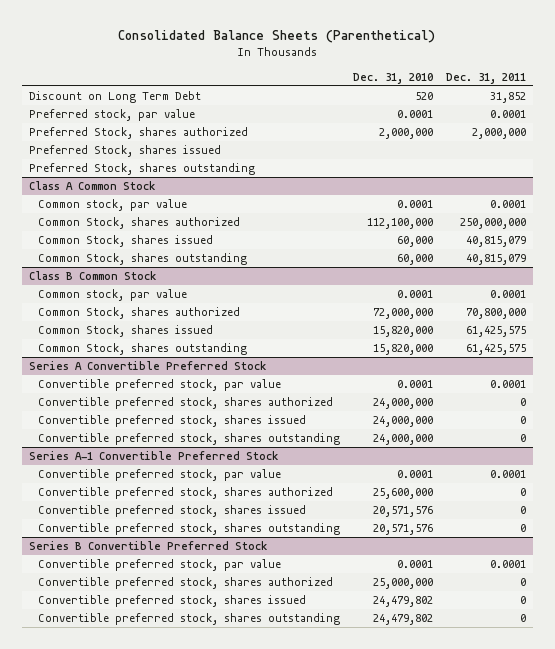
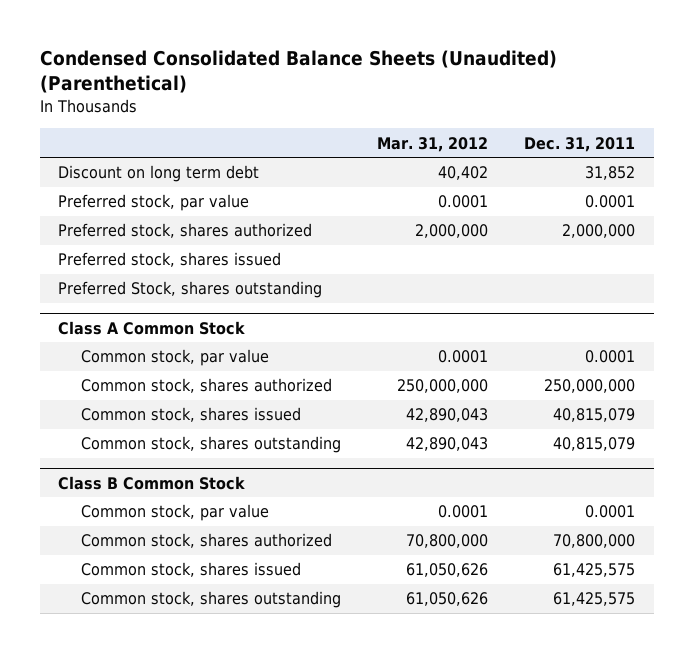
- Consolidated Balance Sheets (Parenthetical)
+ Condensed Consolidated Balance Sheets (Unaudited) (Parenthetical)
- | Dec. 31, 2010 | Dec. 31, 2011
+ | Mar. 31, 2012 | Dec. 31, 2011
- Discount on Long Term Debt | 520 | 31,852
+ Discount on long term debt | 40,402 | 31,852
- Preferred Stock, shares authorized | 2,000,000 | 2,000,000
- Preferred Stock, shares issued
+ Preferred stock, shares authorized | 2,000,000 | 2,000,000
+ Preferred stock, shares issued
@ Class A Common Stock
- Common Stock, shares authorized | 112,100,000 | 250,000,000
- Common Stock, shares issued | 60,000 | 40,815,079
- Common Stock, shares outstanding | 60,000 | 40,815,079
+ Common stock, shares authorized | 250,000,000 | 250,000,000
+ Common stock, shares issued | 42,890,043 | 40,815,079
+ Common stock, shares outstanding | 42,890,043 | 40,815,079
@ Class B Common Stock
- Common Stock, shares authorized | 72,000,000 | 70,800,000
- Common Stock, shares issued | 15,820,000 | 61,425,575
- Common Stock, shares outstanding | 15,820,000 | 61,425,575
- Series A Convertible Preferred Stock
- Convertible preferred stock, par value | 0.0001 | 0.0001
- Convertible preferred stock, shares authorized | 24,000,000 | 0
- Convertible preferred stock, shares issued | 24,000,000 | 0
- Convertible preferred stock, shares outstanding | 24,000,000 | 0
- Series A-1 Convertible Preferred Stock
- Convertible preferred stock, par value | 0.0001 | 0.0001
- Convertible preferred stock, shares authorized | 25,600,000 | 0
- Convertible preferred stock, shares issued | 20,571,576 | 0
- Convertible preferred stock, shares outstanding | 20,571,576 | 0
- Series B Convertible Preferred Stock
- Convertible preferred stock, par value | 0.0001 | 0.0001
- Convertible preferred stock, shares authorized | 25,000,000 | 0
- Convertible preferred stock, shares issued | 24,479,802 | 0
- Convertible preferred stock, shares outstanding | 24,479,802 | 0
@ Class B Common Stock
+ Common stock, shares authorized | 70,800,000 | 70,800,000
+ Common stock, shares issued | 61,050,626 | 61,425,575
+ Common stock, shares outstanding | 61,050,626 | 61,425,575

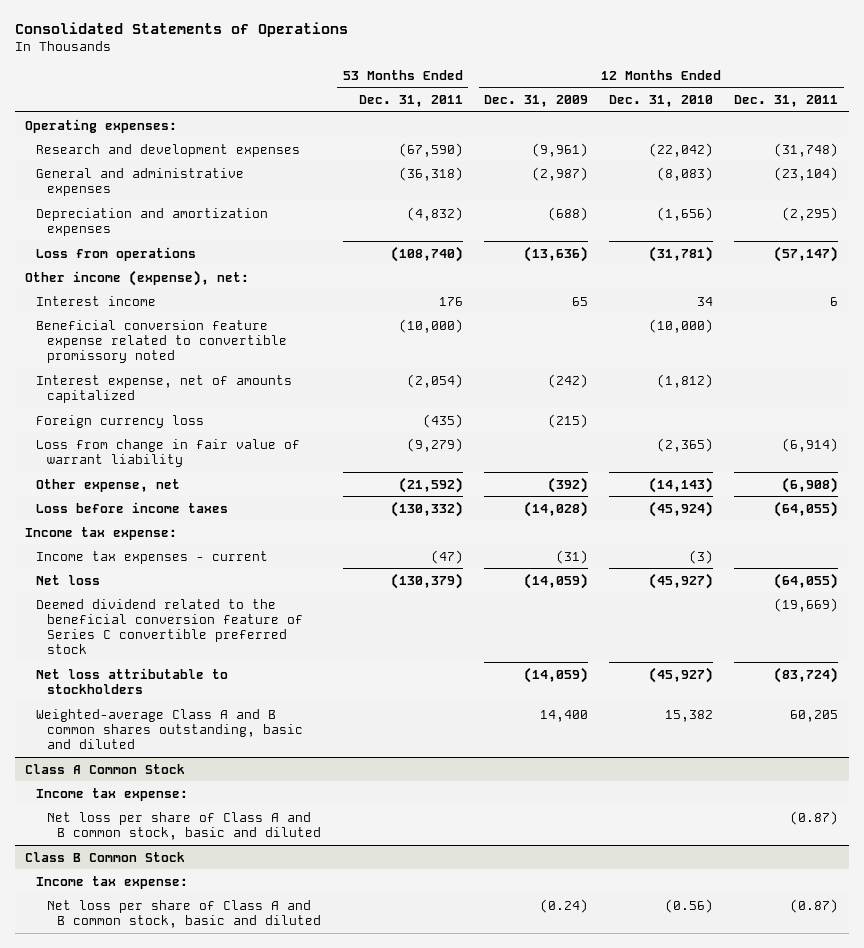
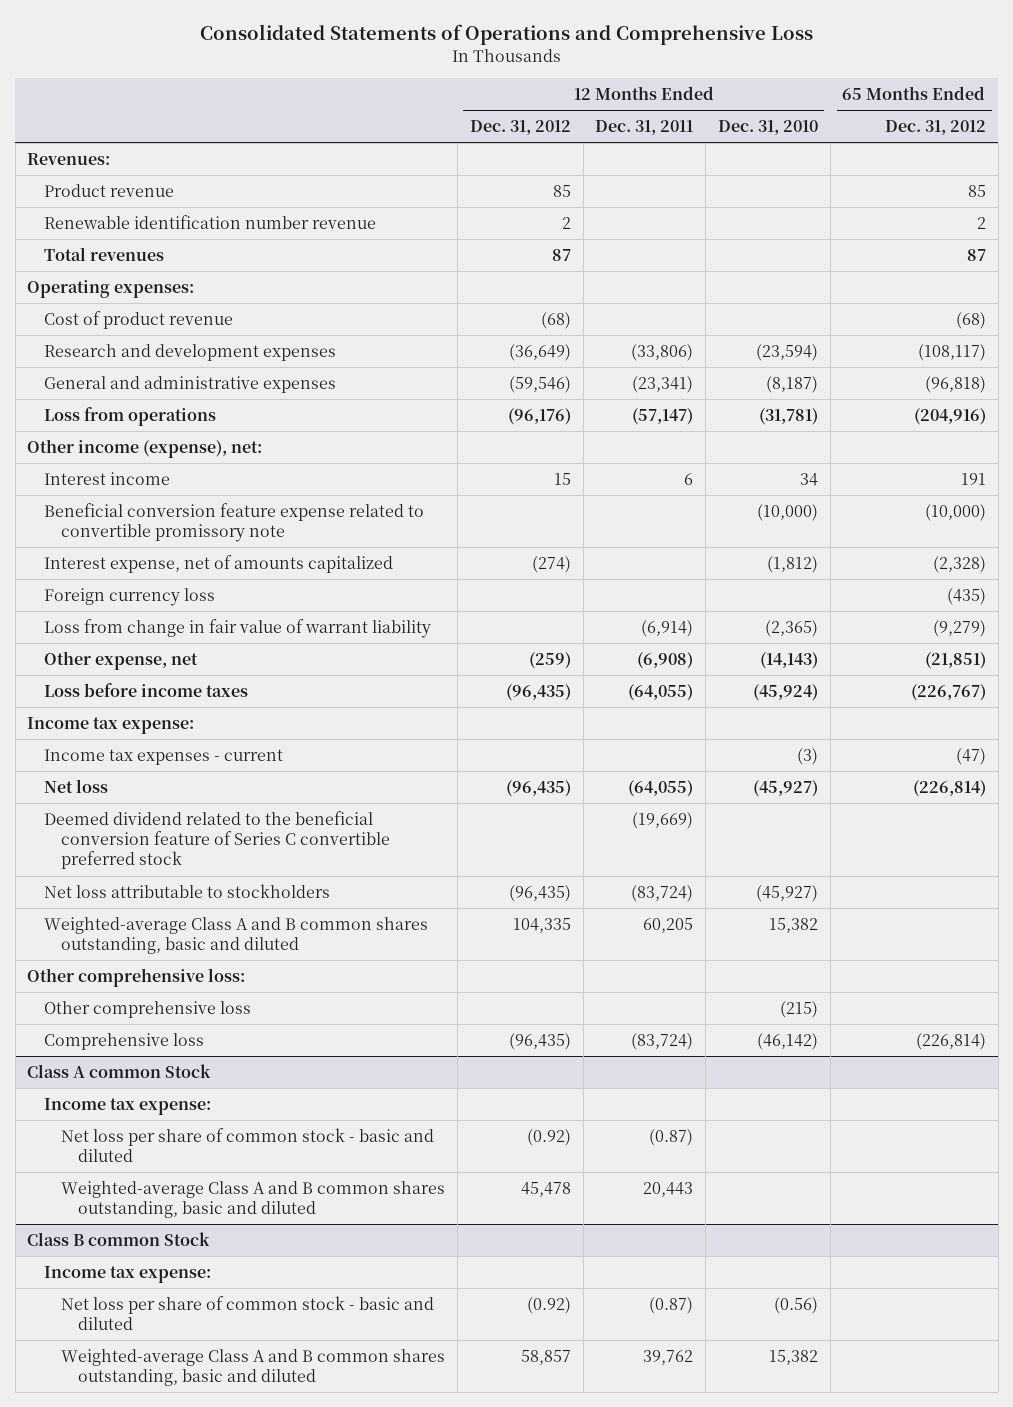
- Consolidated Statements of Operations
+ Consolidated Statements of Operations and Comprehensive Loss
- | 53 Months Ended Dec. 31, 2011 | 12 Months Ended Dec. 31, 2009 | 12 Months Ended Dec. 31, 2010 | 12 Months Ended Dec. 31, 2011
+ | 12 Months Ended Dec. 31, 2012 | 12 Months Ended Dec. 31, 2011 | 12 Months Ended Dec. 31, 2010 | 65 Months Ended Dec. 31, 2012
+ Revenues:
+ Product revenue | 85 | | | 85
+ Renewable identification number revenue | 2 | | | 2
+ Total revenues | 87 | | | 87
- Research and development expenses | (67,590) | (9,961) | (22,042) | (31,748)
- General and administrative expenses | (36,318) | (2,987) | (8,083) | (23,104)
- Depreciation and amortization expenses | (4,832) | (688) | (1,656) | (2,295)
+ Cost of product revenue | (68) | | | (68)
+ Research and development expenses | (36,649) | (33,806) | (23,594) | (108,117)
+ General and administrative expenses | (59,546) | (23,341) | (8,187) | (96,818)
- Beneficial conversion feature expense related to convertible promissory noted | (10,000) | | (10,000) |
+ Beneficial conversion feature expense related to convertible promissory note | | | (10,000) | (10,000)
- Class A Common Stock
+ Other comprehensive loss:
+ Other comprehensive loss | | | (215) |
+ Comprehensive loss | (96,435) | (83,724) | (46,142) | (226,814)
+ Class A common Stock
- Net loss per share of Class A and B common stock, basic and diluted | | | | (0.87)
- Class B Common Stock
+ Net loss per share of common stock - basic and diluted | (0.92) | (0.87) | |
+ Weighted-average Class A and B common shares outstanding, basic and diluted | 45,478 | 20,443 | |
+ Class B common Stock
- Net loss per share of Class A and B common stock, basic and diluted | | (0.24) | (0.56) | (0.87)
+ Net loss per share of common stock - basic and diluted | (0.92) | (0.87) | (0.56) |
+ Weighted-average Class A and B common shares outstanding, basic and diluted | 58,857 | 39,762 | 15,382 |

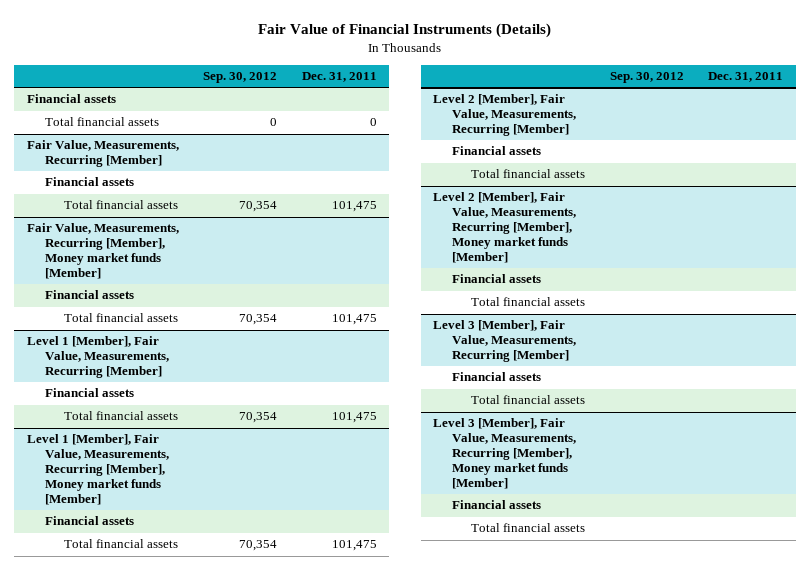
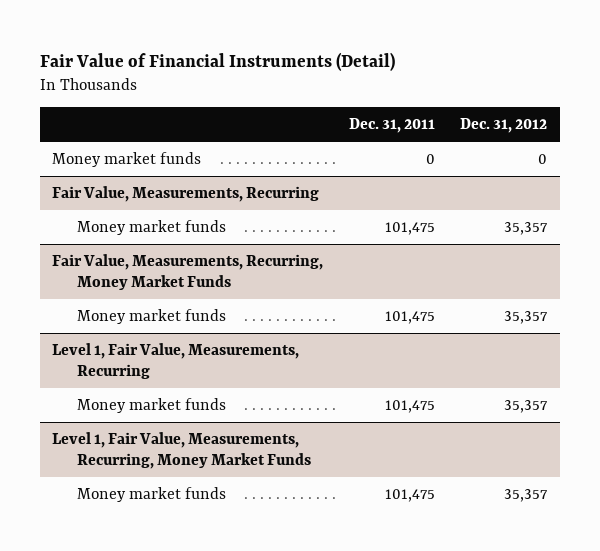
- Fair Value of Financial Instruments (Details)
+ Fair Value of Financial Instruments (Detail)
- | Sep. 30, 2012 | Dec. 31, 2011
+ | Dec. 31, 2011 | Dec. 31, 2012
- Financial assets
- Total financial assets | 0 | 0
- Fair Value, Measurements, Recurring [Member]
- Financial assets
- Total financial assets | 70,354 | 101,475
- Fair Value, Measurements, Recurring [Member], Money market funds [Member]
- Financial assets
- Total financial assets | 70,354 | 101,475
- Level 1 [Member], Fair Value, Measurements, Recurring [Member]
- Financial assets
- Total financial assets | 70,354 | 101,475
- Level 1 [Member], Fair Value, Measurements, Recurring [Member], Money market funds [Member]
- Financial assets
- Total financial assets | 70,354 | 101,475
- Level 2 [Member], Fair Value, Measurements, Recurring [Member]
- Financial assets
- Total financial assets
- Level 2 [Member], Fair Value, Measurements, Recurring [Member], Money market funds [Member]
- Financial assets
- Total financial assets
- Level 3 [Member], Fair Value, Measurements, Recurring [Member]
- Financial assets
- Total financial assets
- Level 3 [Member], Fair Value, Measurements, Recurring [Member], Money market funds [Member]
- Financial assets
- Total financial assets
+ Money market funds | 0 | 0
+ Fair Value, Measurements, Recurring
+ Money market funds | 101,475 | 35,357
+ Fair Value, Measurements, Recurring, Money Market Funds
+ Money market funds | 101,475 | 35,357
+ Level 1, Fair Value, Measurements, Recurring
+ Money market funds | 101,475 | 35,357
+ Level 1, Fair Value, Measurements, Recurring, Money Market Funds
+ Money market funds | 101,475 | 35,357

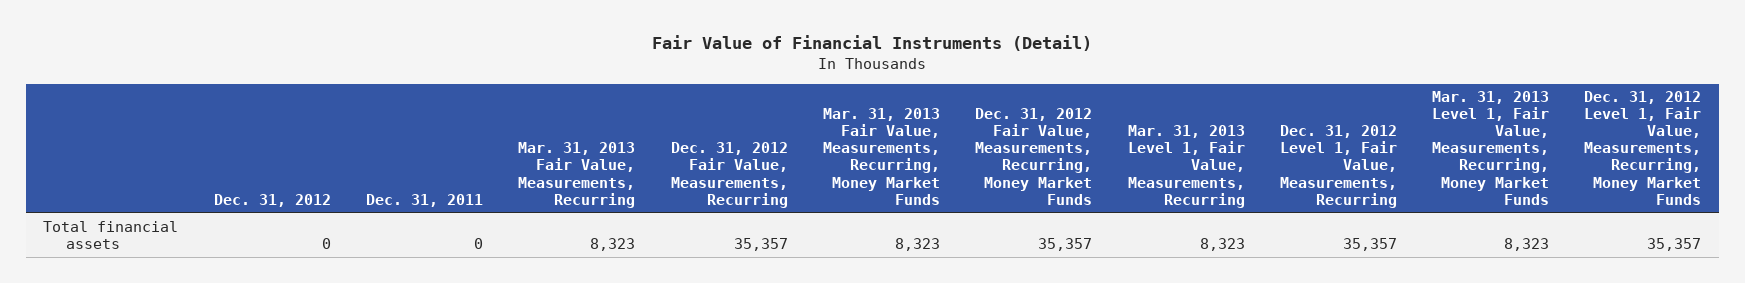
- | Dec. 31, 2011 | Dec. 31, 2012
+ | Dec. 31, 2012 | Dec. 31, 2011 | Mar. 31, 2013 Fair Value, Measurements, Recurring | Dec. 31, 2012 Fair Value, Measurements, Recurring | Mar. 31, 2013 Fair Value, Measurements, Recurring, Money Market Funds | Dec. 31, 2012 Fair Value, Measurements, Recurring, Money Market Funds | Mar. 31, 2013 Level 1, Fair Value, Measurements, Recurring | Dec. 31, 2012 Level 1, Fair Value, Measurements, Recurring | Mar. 31, 2013 Level 1, Fair Value, Measurements, Recurring, Money Market Funds | Dec. 31, 2012 Level 1, Fair Value, Measurements, Recurring, Money Market Funds
- Money market funds | 0 | 0
- Fair Value, Measurements, Recurring
- Money market funds | 101,475 | 35,357
- Fair Value, Measurements, Recurring, Money Market Funds
- Money market funds | 101,475 | 35,357
- Level 1, Fair Value, Measurements, Recurring
- Money market funds | 101,475 | 35,357
- Level 1, Fair Value, Measurements, Recurring, Money Market Funds
- Money market funds | 101,475 | 35,357
+ Total financial assets | 0 | 0 | 8,323 | 35,357 | 8,323 | 35,357 | 8,323 | 35,357 | 8,323 | 35,357

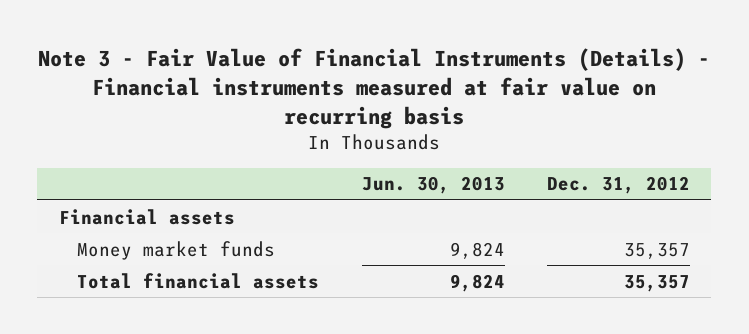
- Fair Value of Financial Instruments (Detail)
+ Note 3 - Fair Value of Financial Instruments (Details) - Financial instruments measured at fair value on recurring basis
- | Dec. 31, 2012 | Dec. 31, 2011 | Mar. 31, 2013 Fair Value, Measurements, Recurring | Dec. 31, 2012 Fair Value, Measurements, Recurring | Mar. 31, 2013 Fair Value, Measurements, Recurring, Money Market Funds | Dec. 31, 2012 Fair Value, Measurements, Recurring, Money Market Funds | Mar. 31, 2013 Level 1, Fair Value, Measurements, Recurring | Dec. 31, 2012 Level 1, Fair Value, Measurements, Recurring | Mar. 31, 2013 Level 1, Fair Value, Measurements, Recurring, Money Market Funds | Dec. 31, 2012 Level 1, Fair Value, Measurements, Recurring, Money Market Funds
+ | Jun. 30, 2013 | Dec. 31, 2012
- Total financial assets | 0 | 0 | 8,323 | 35,357 | 8,323 | 35,357 | 8,323 | 35,357 | 8,323 | 35,357
+ Financial assets
+ Money market funds | 9,824 | 35,357
+ Total financial assets | 9,824 | 35,357

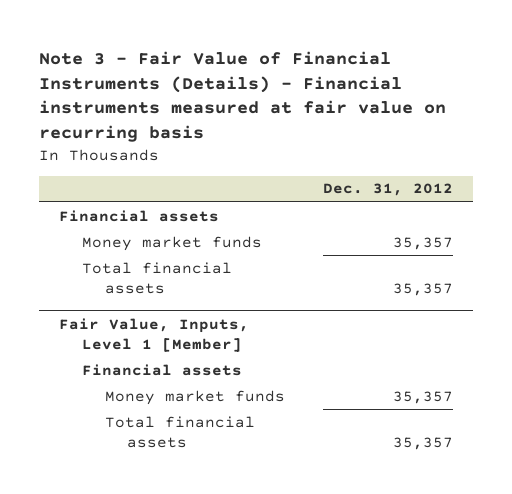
- | Jun. 30, 2013 | Dec. 31, 2012
+ | Dec. 31, 2012
+ Fair Value, Inputs, Level 1 [Member]
+ Financial assets
+ Money market funds | 35,357
+ Total financial assets | 35,357

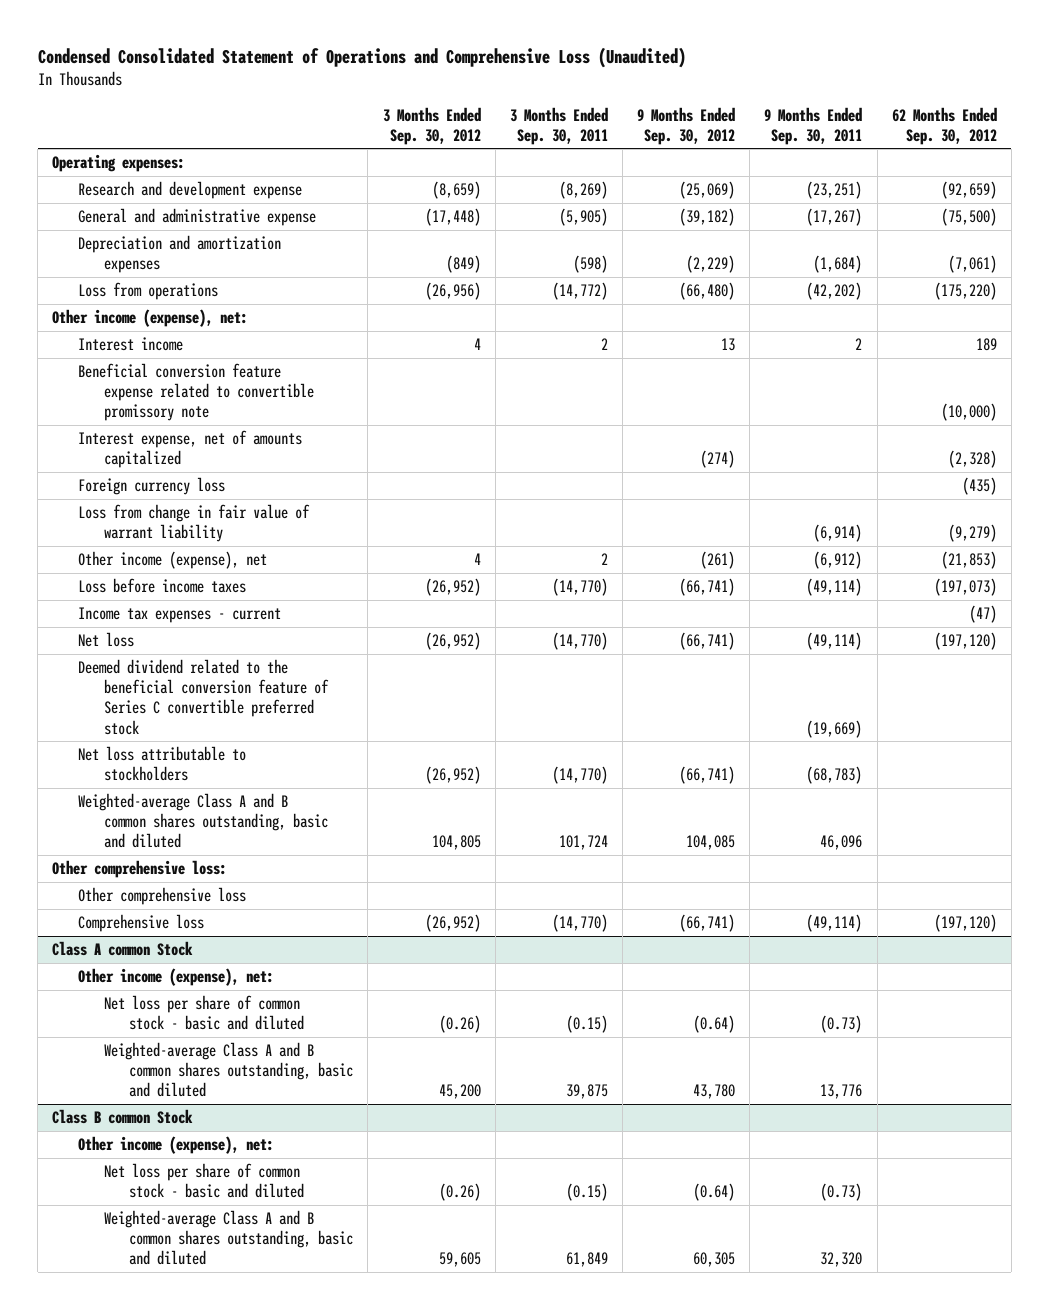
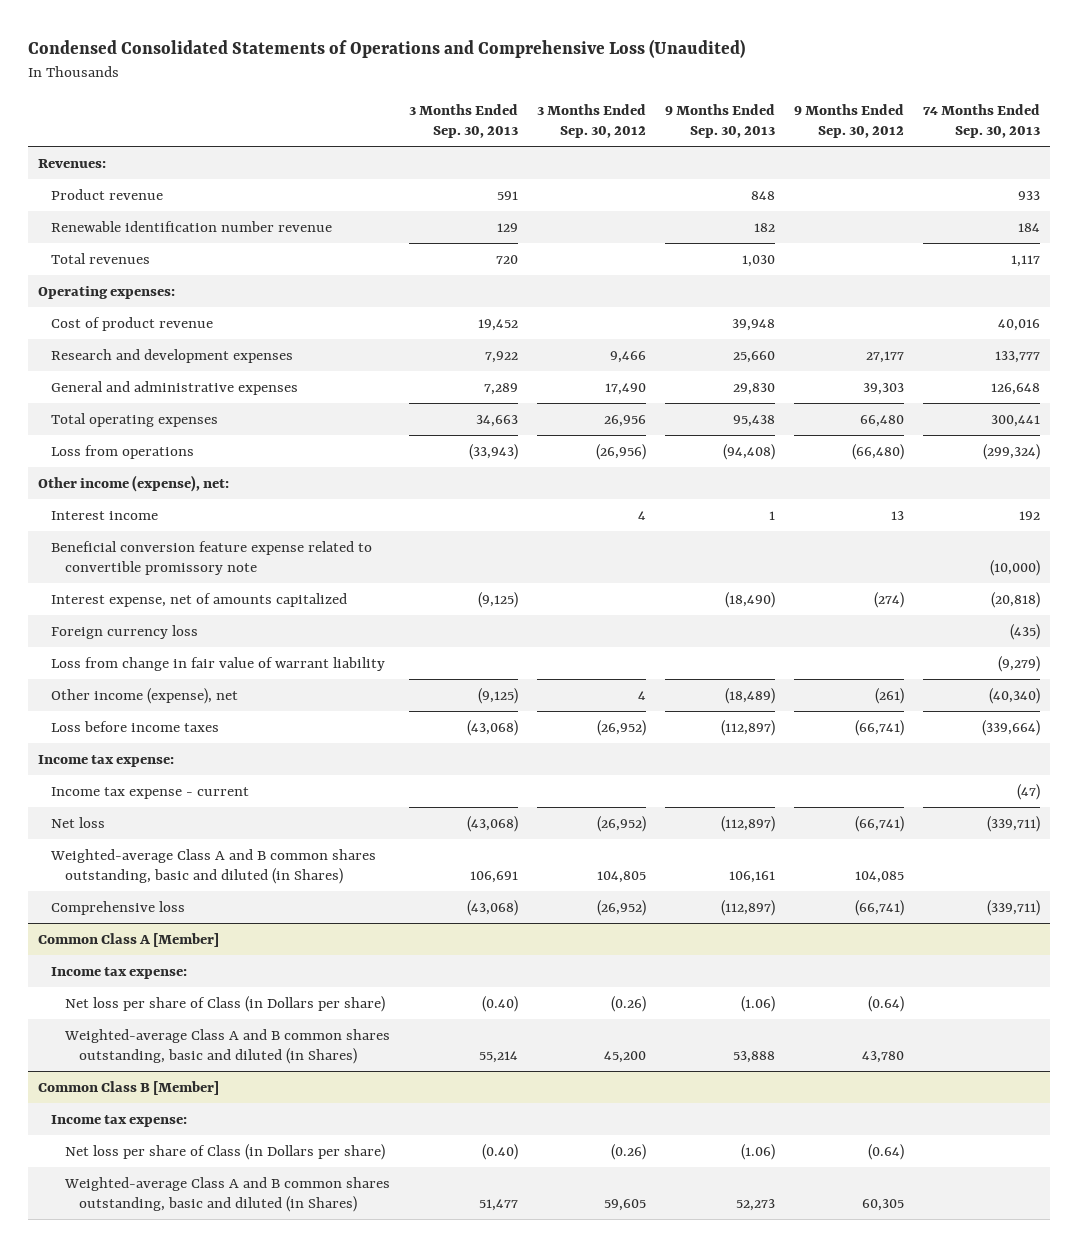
- Condensed Consolidated Statement of Operations and Comprehensive Loss (Unaudited)
+ Condensed Consolidated Statements of Operations and Comprehensive Loss (Unaudited)
- | 3 Months Ended Sep. 30, 2012 | 3 Months Ended Sep. 30, 2011 | 9 Months Ended Sep. 30, 2012 | 9 Months Ended Sep. 30, 2011 | 62 Months Ended Sep. 30, 2012
+ | 3 Months Ended Sep. 30, 2013 | 3 Months Ended Sep. 30, 2012 | 9 Months Ended Sep. 30, 2013 | 9 Months Ended Sep. 30, 2012 | 74 Months Ended Sep. 30, 2013
+ Revenues:
+ Product revenue | 591 | | 848 | | 933
+ Renewable identification number revenue | 129 | | 182 | | 184
+ Total revenues | 720 | | 1,030 | | 1,117
- Research and development expense | (8,659) | (8,269) | (25,069) | (23,251) | (92,659)
- General and administrative expense | (17,448) | (5,905) | (39,182) | (17,267) | (75,500)
- Depreciation and amortization expenses | (849) | (598) | (2,229) | (1,684) | (7,061)
+ Cost of product revenue | 19,452 | | 39,948 | | 40,016
+ Research and development expenses | 7,922 | 9,466 | 25,660 | 27,177 | 133,777
+ General and administrative expenses | 7,289 | 17,490 | 29,830 | 39,303 | 126,648
+ Total operating expenses | 34,663 | 26,956 | 95,438 | 66,480 | 300,441
- Income tax expenses - current | | | | | (47)
+ Income tax expense:
+ Income tax expense - current | | | | | (47)
- Deemed dividend related to the beneficial conversion feature of Series C convertible preferred stock | | | | (19,669) |
- Net loss attributable to stockholders | (26,952) | (14,770) | (66,741) | (68,783) |
- Weighted-average Class A and B common shares outstanding, basic and diluted | 104,805 | 101,724 | 104,085 | 46,096 |
- Other comprehensive loss:
- Other comprehensive loss
+ Weighted-average Class A and B common shares outstanding, basic and diluted (in Shares) | 106,691 | 104,805 | 106,161 | 104,085 |
- Class A common Stock
- Other income (expense), net:
- Net loss per share of common stock - basic and diluted | (0.26) | (0.15) | (0.64) | (0.73) |
- Weighted-average Class A and B common shares outstanding, basic and diluted | 45,200 | 39,875 | 43,780 | 13,776 |
- Class B common Stock
- Other income (expense), net:
- Net loss per share of common stock - basic and diluted | (0.26) | (0.15) | (0.64) | (0.73) |
- Weighted-average Class A and B common shares outstanding, basic and diluted | 59,605 | 61,849 | 60,305 | 32,320 |
+ Common Class A [Member]
+ Income tax expense:
+ Net loss per share of Class (in Dollars per share) | (0.40) | (0.26) | (1.06) | (0.64) |
+ Weighted-average Class A and B common shares outstanding, basic and diluted (in Shares) | 55,214 | 45,200 | 53,888 | 43,780 |
+ Common Class B [Member]
+ Income tax expense:
+ Net loss per share of Class (in Dollars per share) | (0.40) | (0.26) | (1.06) | (0.64) |
+ Weighted-average Class A and B common shares outstanding, basic and diluted (in Shares) | 51,477 | 59,605 | 52,273 | 60,305 |

